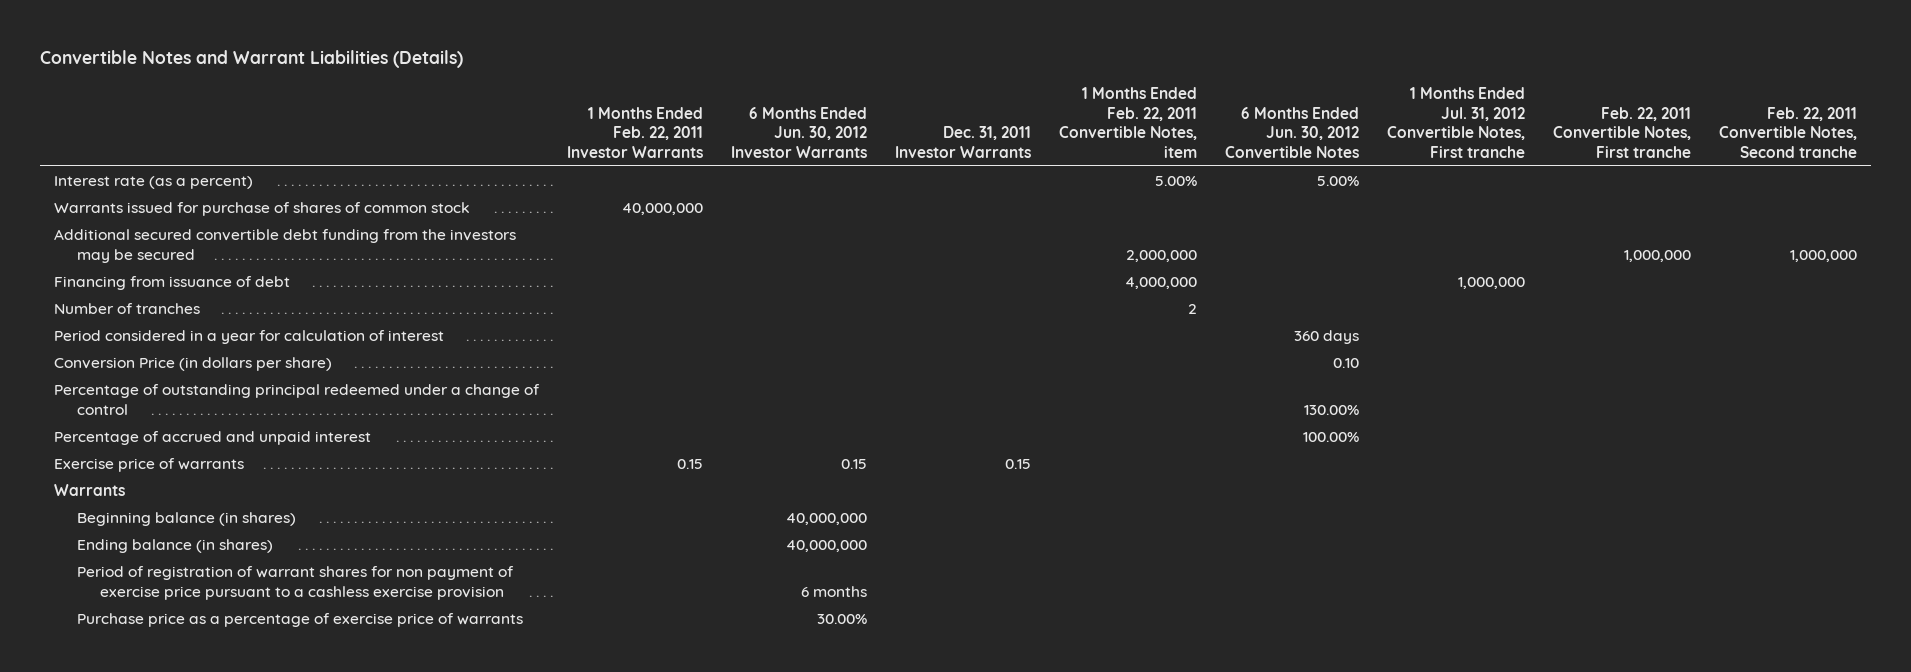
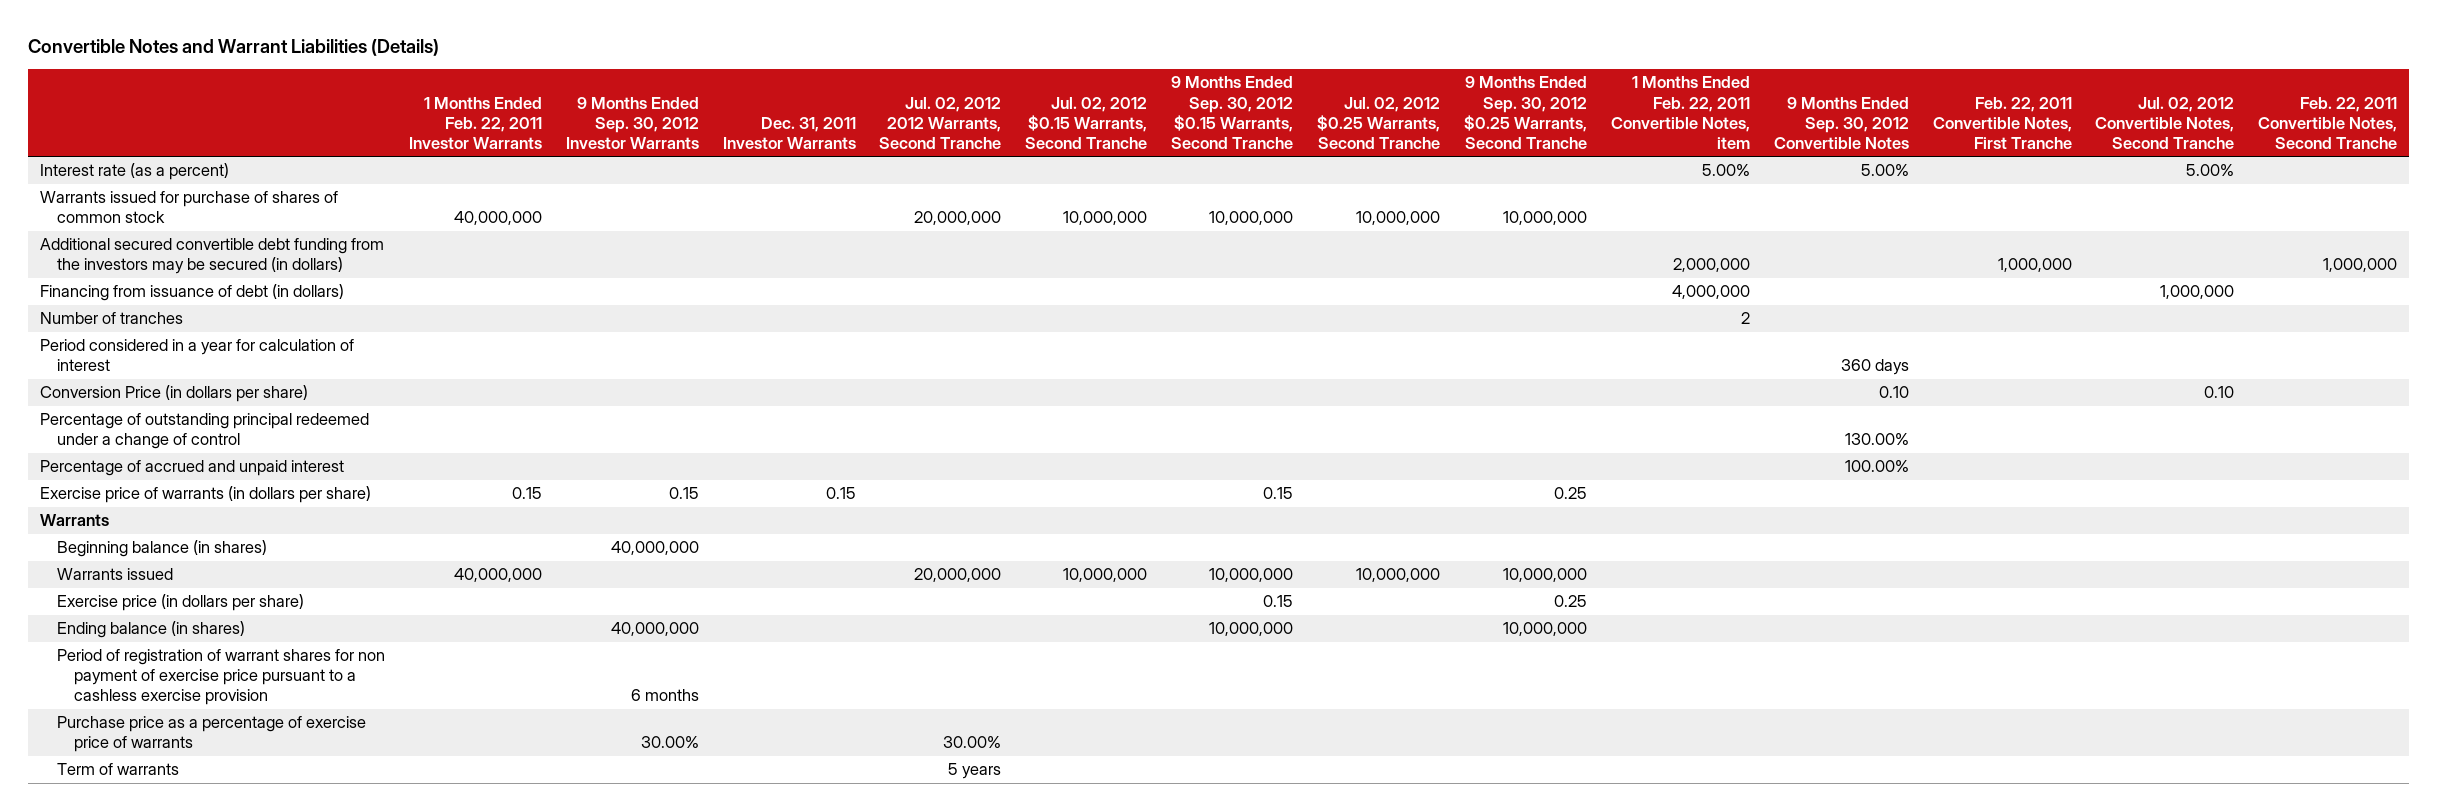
- | 1 Months Ended Feb. 22, 2011 Investor Warrants | 6 Months Ended Jun. 30, 2012 Investor Warrants | Dec. 31, 2011 Investor Warrants | 1 Months Ended Feb. 22, 2011 Convertible Notes, item | 6 Months Ended Jun. 30, 2012 Convertible Notes | 1 Months Ended Jul. 31, 2012 Convertible Notes, First tranche | Feb. 22, 2011 Convertible Notes, First tranche | Feb. 22, 2011 Convertible Notes, Second tranche
+ | 1 Months Ended Feb. 22, 2011 Investor Warrants | 9 Months Ended Sep. 30, 2012 Investor Warrants | Dec. 31, 2011 Investor Warrants | Jul. 02, 2012 2012 Warrants, Second Tranche | Jul. 02, 2012 $0.15 Warrants, Second Tranche | 9 Months Ended Sep. 30, 2012 $0.15 Warrants, Second Tranche | Jul. 02, 2012 $0.25 Warrants, Second Tranche | 9 Months Ended Sep. 30, 2012 $0.25 Warrants, Second Tranche | 1 Months Ended Feb. 22, 2011 Convertible Notes, item | 9 Months Ended Sep. 30, 2012 Convertible Notes | Feb. 22, 2011 Convertible Notes, First Tranche | Jul. 02, 2012 Convertible Notes, Second Tranche | Feb. 22, 2011 Convertible Notes, Second Tranche
- Additional secured convertible debt funding from the investors may be secured | | | | 2,000,000 | | | 1,000,000 | 1,000,000
- Financing from issuance of debt | | | | 4,000,000 | | 1,000,000 | |
+ Additional secured convertible debt funding from the investors may be secured (in dollars) | | | | | | | | | 2,000,000 | | 1,000,000 | | 1,000,000
+ Financing from issuance of debt (in dollars) | | | | | | | | | 4,000,000 | | | 1,000,000 |
- Exercise price of warrants | 0.15 | 0.15 | 0.15 | | | | |
+ Exercise price of warrants (in dollars per share) | 0.15 | 0.15 | 0.15 | | | 0.15 | | 0.25 | | | | |
+ Warrants issued | 40,000,000 | | | 20,000,000 | 10,000,000 | 10,000,000 | 10,000,000 | 10,000,000 | | | | |
+ Exercise price (in dollars per share) | | | | | | 0.15 | | 0.25 | | | | |
+ Term of warrants | | | | 5 years | | | | | | | | |

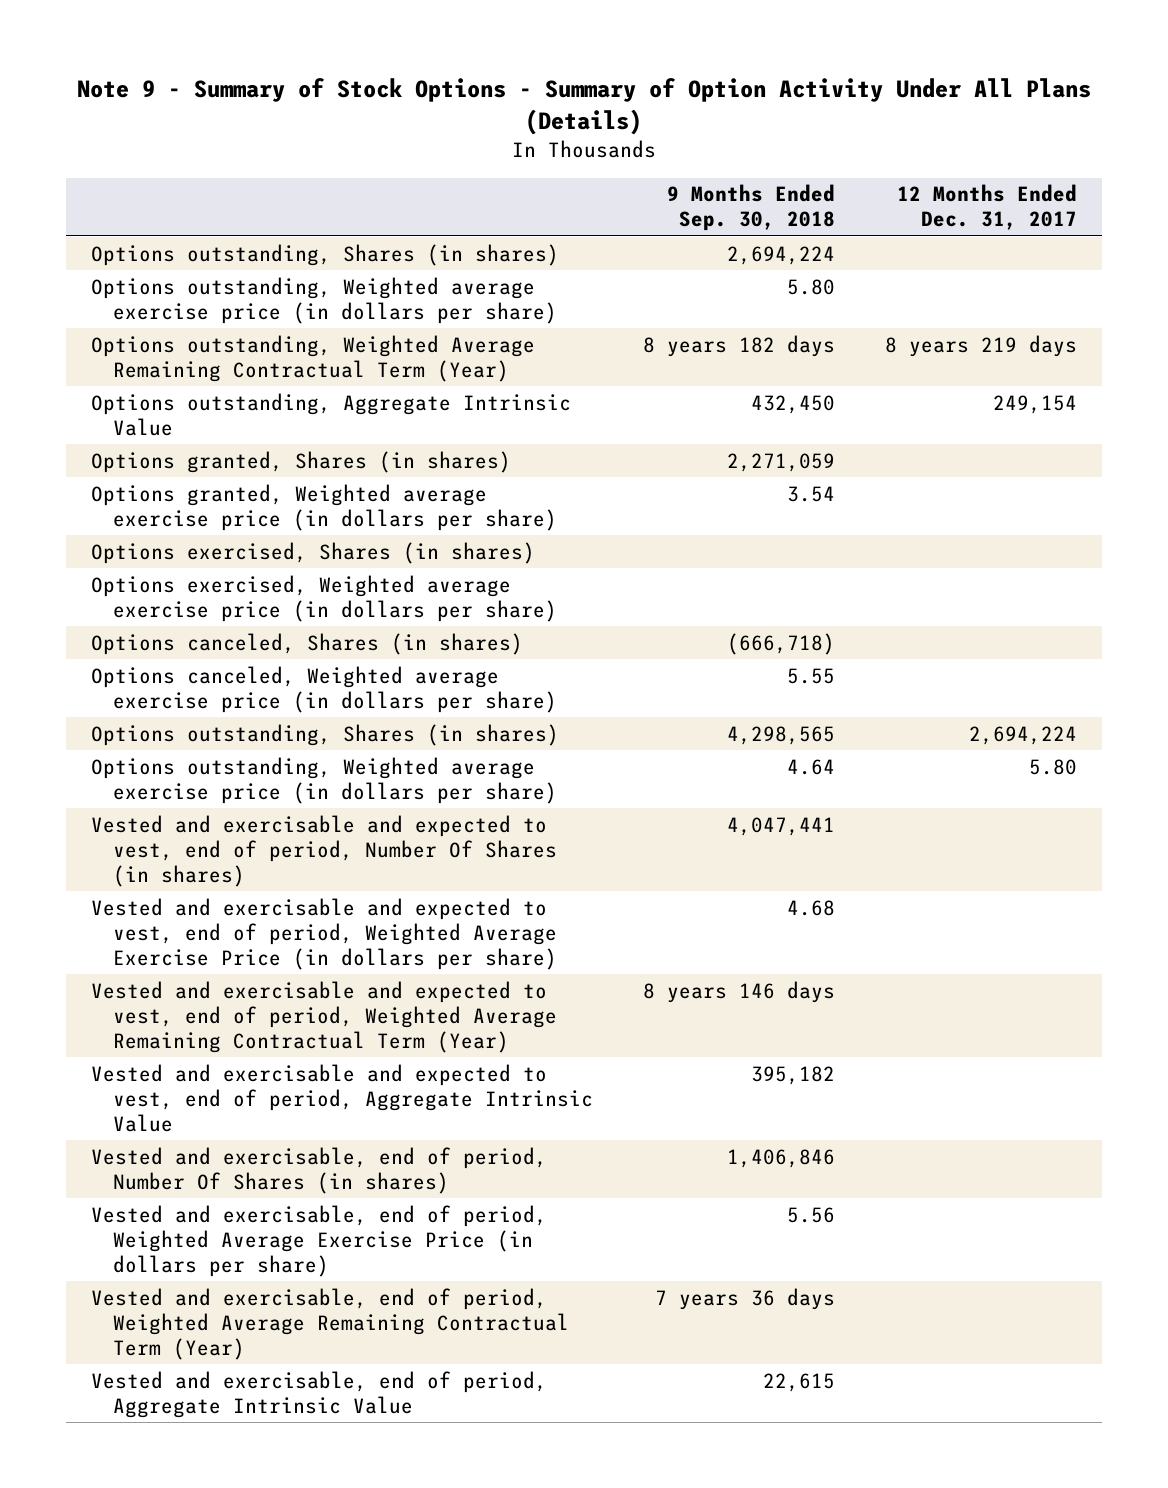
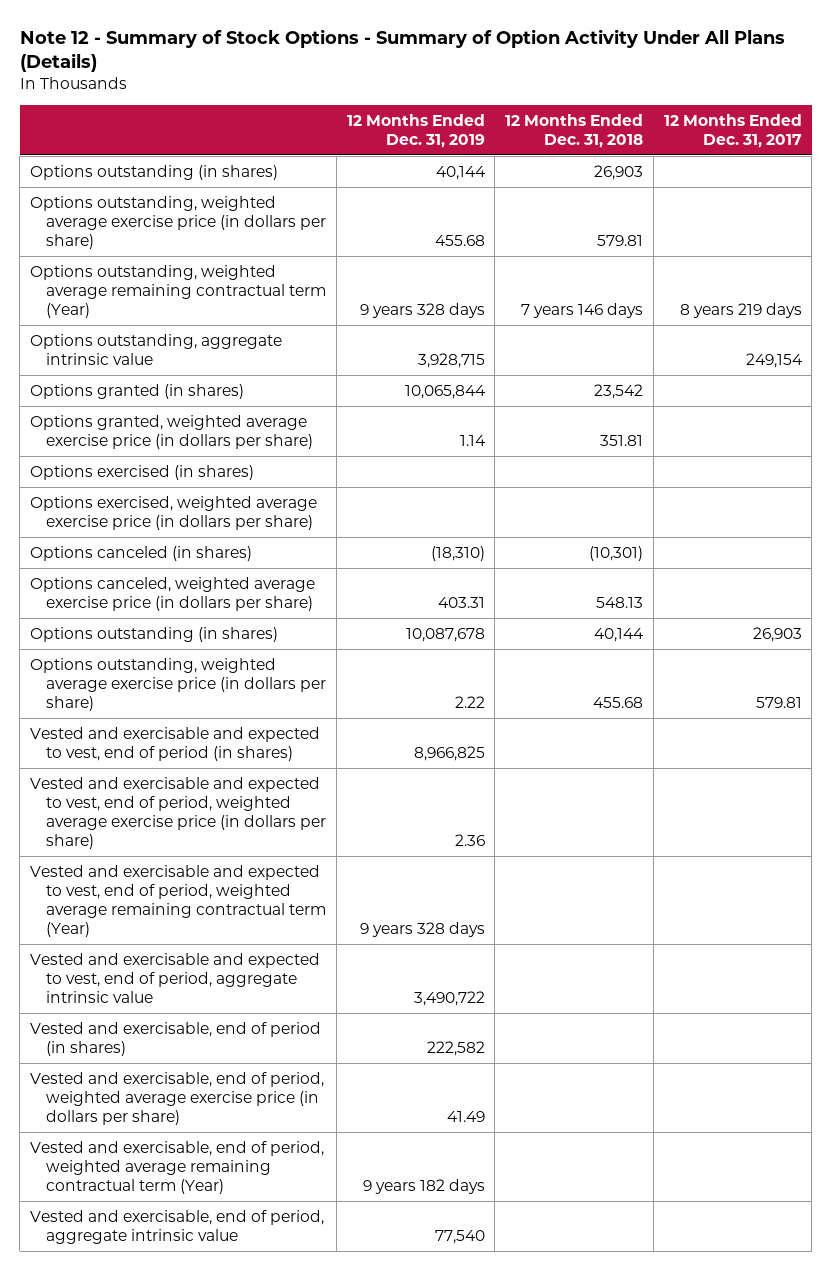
- Note 9 - Summary of Stock Options - Summary of Option Activity Under All Plans (Details)
+ Note 12 - Summary of Stock Options - Summary of Option Activity Under All Plans (Details)
- | 9 Months Ended Sep. 30, 2018 | 12 Months Ended Dec. 31, 2017
+ | 12 Months Ended Dec. 31, 2019 | 12 Months Ended Dec. 31, 2018 | 12 Months Ended Dec. 31, 2017
- Options outstanding, Shares (in shares) | 2,694,224 |
- Options outstanding, Weighted average exercise price (in dollars per share) | 5.80 |
- Options outstanding, Weighted Average Remaining Contractual Term (Year) | 8 years 182 days | 8 years 219 days
- Options outstanding, Aggregate Intrinsic Value | 432,450 | 249,154
- Options granted, Shares (in shares) | 2,271,059 |
- Options granted, Weighted average exercise price (in dollars per share) | 3.54 |
- Options exercised, Shares (in shares)
- Options exercised, Weighted average exercise price (in dollars per share)
- Options canceled, Shares (in shares) | (666,718) |
- Options canceled, Weighted average exercise price (in dollars per share) | 5.55 |
- Options outstanding, Shares (in shares) | 4,298,565 | 2,694,224
- Options outstanding, Weighted average exercise price (in dollars per share) | 4.64 | 5.80
- Vested and exercisable and expected to vest, end of period, Number Of Shares (in shares) | 4,047,441 |
- Vested and exercisable and expected to vest, end of period, Weighted Average Exercise Price (in dollars per share) | 4.68 |
- Vested and exercisable and expected to vest, end of period, Weighted Average Remaining Contractual Term (Year) | 8 years 146 days |
- Vested and exercisable and expected to vest, end of period, Aggregate Intrinsic Value | 395,182 |
- Vested and exercisable, end of period, Number Of Shares (in shares) | 1,406,846 |
- Vested and exercisable, end of period, Weighted Average Exercise Price (in dollars per share) | 5.56 |
- Vested and exercisable, end of period, Weighted Average Remaining Contractual Term (Year) | 7 years 36 days |
- Vested and exercisable, end of period, Aggregate Intrinsic Value | 22,615 |
+ Options outstanding (in shares) | 40,144 | 26,903 |
+ Options outstanding, weighted average exercise price (in dollars per share) | 455.68 | 579.81 |
+ Options outstanding, weighted average remaining contractual term (Year) | 9 years 328 days | 7 years 146 days | 8 years 219 days
+ Options outstanding, aggregate intrinsic value | 3,928,715 | | 249,154
+ Options granted (in shares) | 10,065,844 | 23,542 |
+ Options granted, weighted average exercise price (in dollars per share) | 1.14 | 351.81 |
+ Options exercised (in shares)
+ Options exercised, weighted average exercise price (in dollars per share)
+ Options canceled (in shares) | (18,310) | (10,301) |
+ Options canceled, weighted average exercise price (in dollars per share) | 403.31 | 548.13 |
+ Options outstanding (in shares) | 10,087,678 | 40,144 | 26,903
+ Options outstanding, weighted average exercise price (in dollars per share) | 2.22 | 455.68 | 579.81
+ Vested and exercisable and expected to vest, end of period (in shares) | 8,966,825 | |
+ Vested and exercisable and expected to vest, end of period, weighted average exercise price (in dollars per share) | 2.36 | |
+ Vested and exercisable and expected to vest, end of period, weighted average remaining contractual term (Year) | 9 years 328 days | |
+ Vested and exercisable and expected to vest, end of period, aggregate intrinsic value | 3,490,722 | |
+ Vested and exercisable, end of period (in shares) | 222,582 | |
+ Vested and exercisable, end of period, weighted average exercise price (in dollars per share) | 41.49 | |
+ Vested and exercisable, end of period, weighted average remaining contractual term (Year) | 9 years 182 days | |
+ Vested and exercisable, end of period, aggregate intrinsic value | 77,540 | |

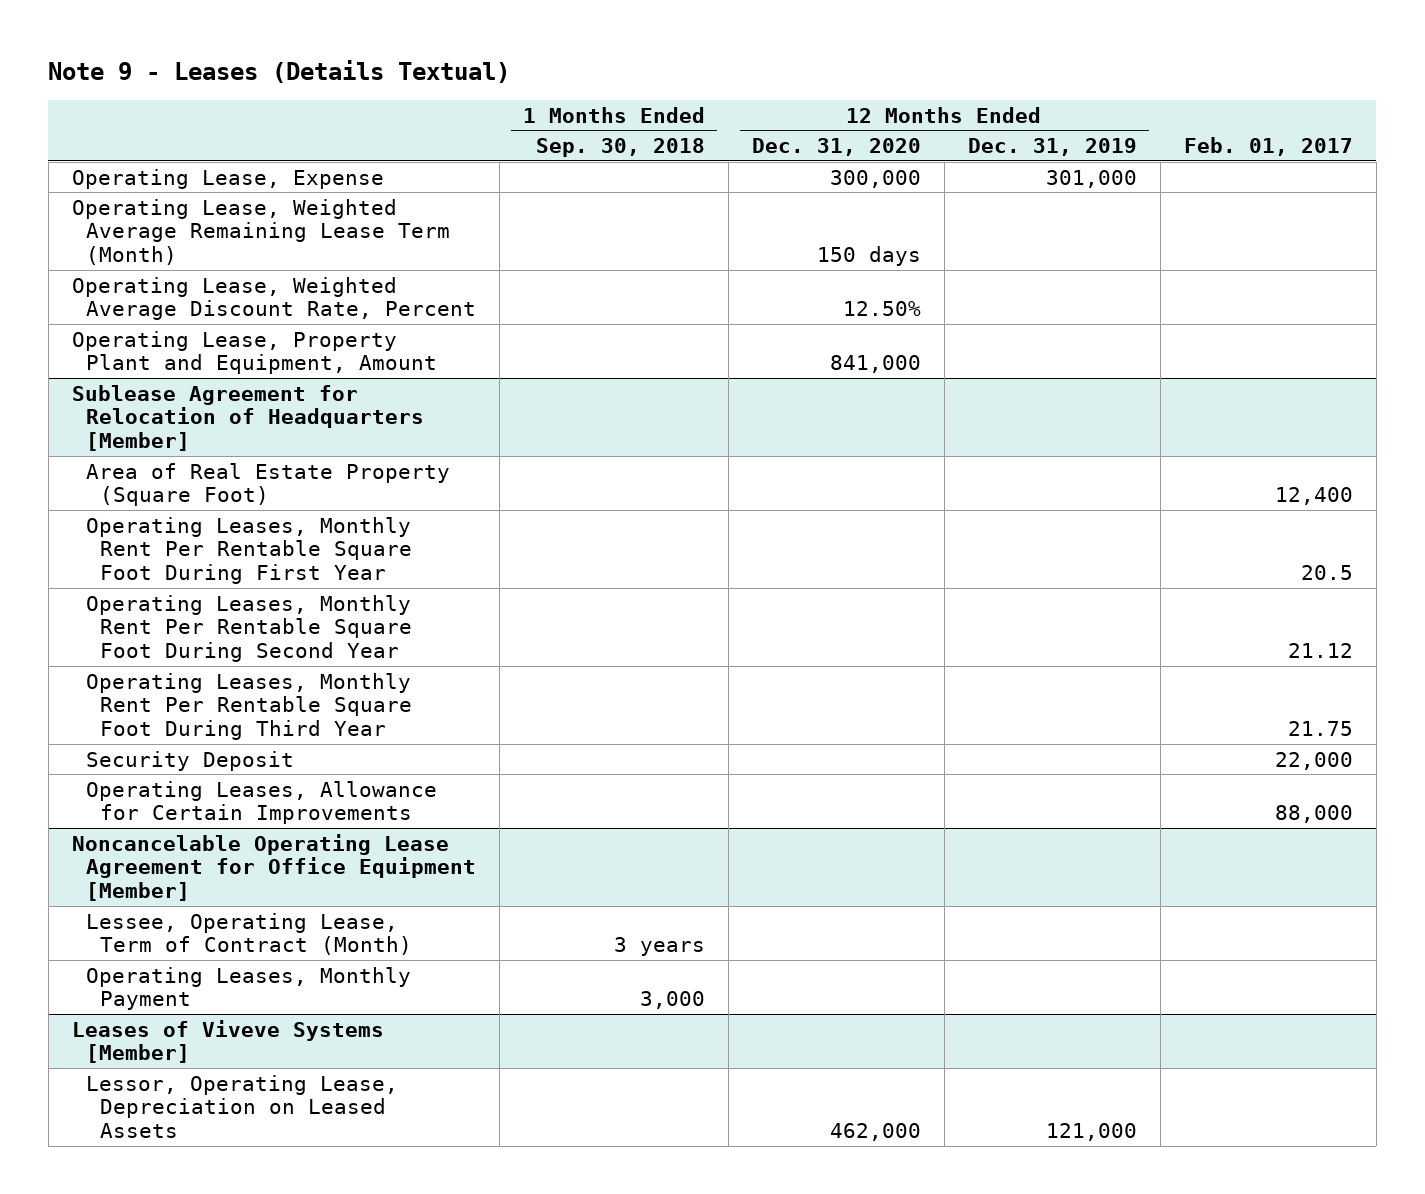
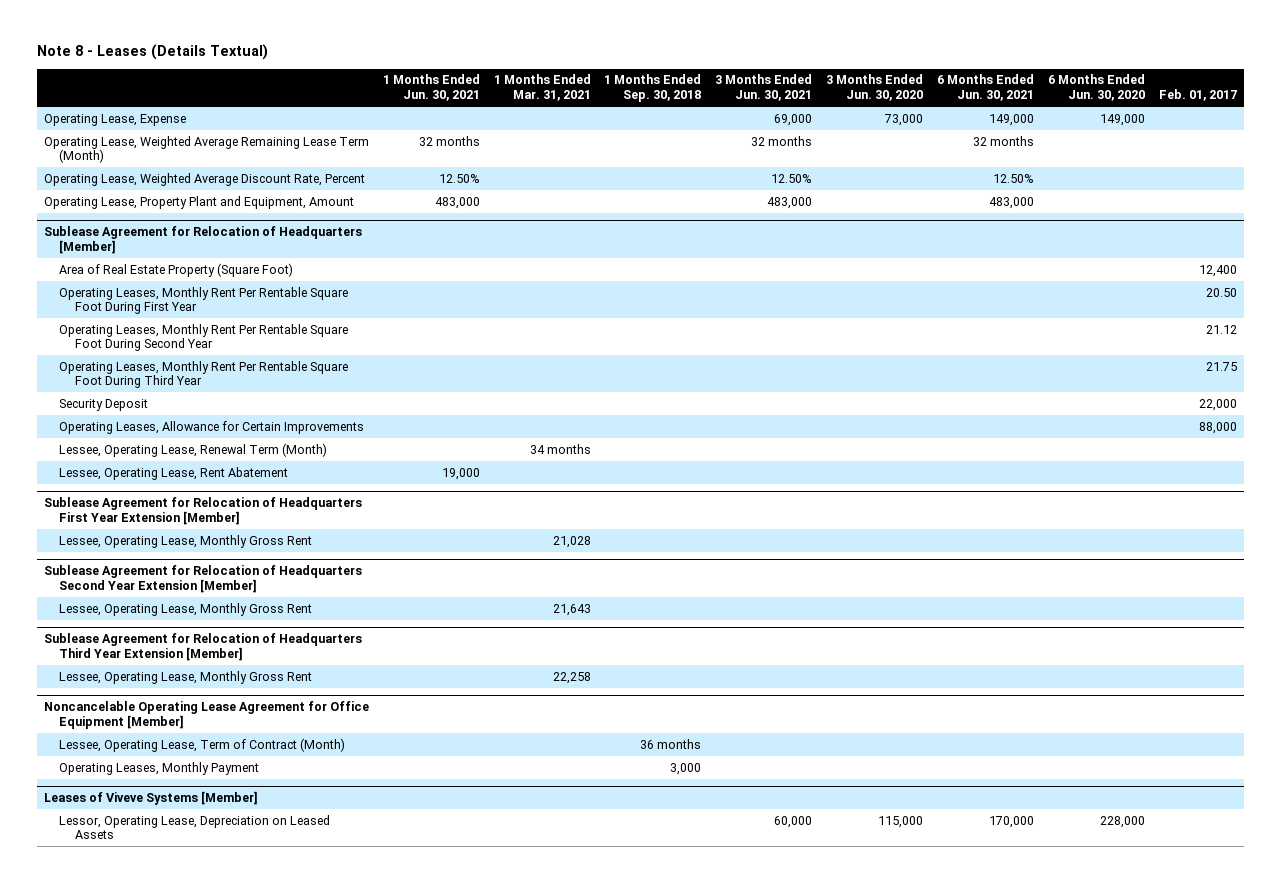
- Note 9 - Leases (Details Textual)
+ Note 8 - Leases (Details Textual)
- | 1 Months Ended Sep. 30, 2018 | 12 Months Ended Dec. 31, 2020 | 12 Months Ended Dec. 31, 2019 | Feb. 01, 2017
+ | 1 Months Ended Jun. 30, 2021 | 1 Months Ended Mar. 31, 2021 | 1 Months Ended Sep. 30, 2018 | 3 Months Ended Jun. 30, 2021 | 3 Months Ended Jun. 30, 2020 | 6 Months Ended Jun. 30, 2021 | 6 Months Ended Jun. 30, 2020 | Feb. 01, 2017
@ Sublease Agreement for Relocation of Headquarters [Member]
- Operating Leases, Monthly Rent Per Rentable Square Foot During First Year | | | | 20.5
+ Operating Leases, Monthly Rent Per Rentable Square Foot During First Year | | | | | | | | 20.50
+ Lessee, Operating Lease, Renewal Term (Month) | | 34 months | | | | | |
+ Lessee, Operating Lease, Rent Abatement | 19,000 | | | | | | |
+ Sublease Agreement for Relocation of Headquarters First Year Extension [Member]
+ Lessee, Operating Lease, Monthly Gross Rent | | 21,028 | | | | | |
+ Sublease Agreement for Relocation of Headquarters Second Year Extension [Member]
+ Lessee, Operating Lease, Monthly Gross Rent | | 21,643 | | | | | |
+ Sublease Agreement for Relocation of Headquarters Third Year Extension [Member]
+ Lessee, Operating Lease, Monthly Gross Rent | | 22,258 | | | | | |
@ Noncancelable Operating Lease Agreement for Office Equipment [Member]
- Lessee, Operating Lease, Term of Contract (Month) | 3 years | | |
+ Lessee, Operating Lease, Term of Contract (Month) | | | 36 months | | | | |

